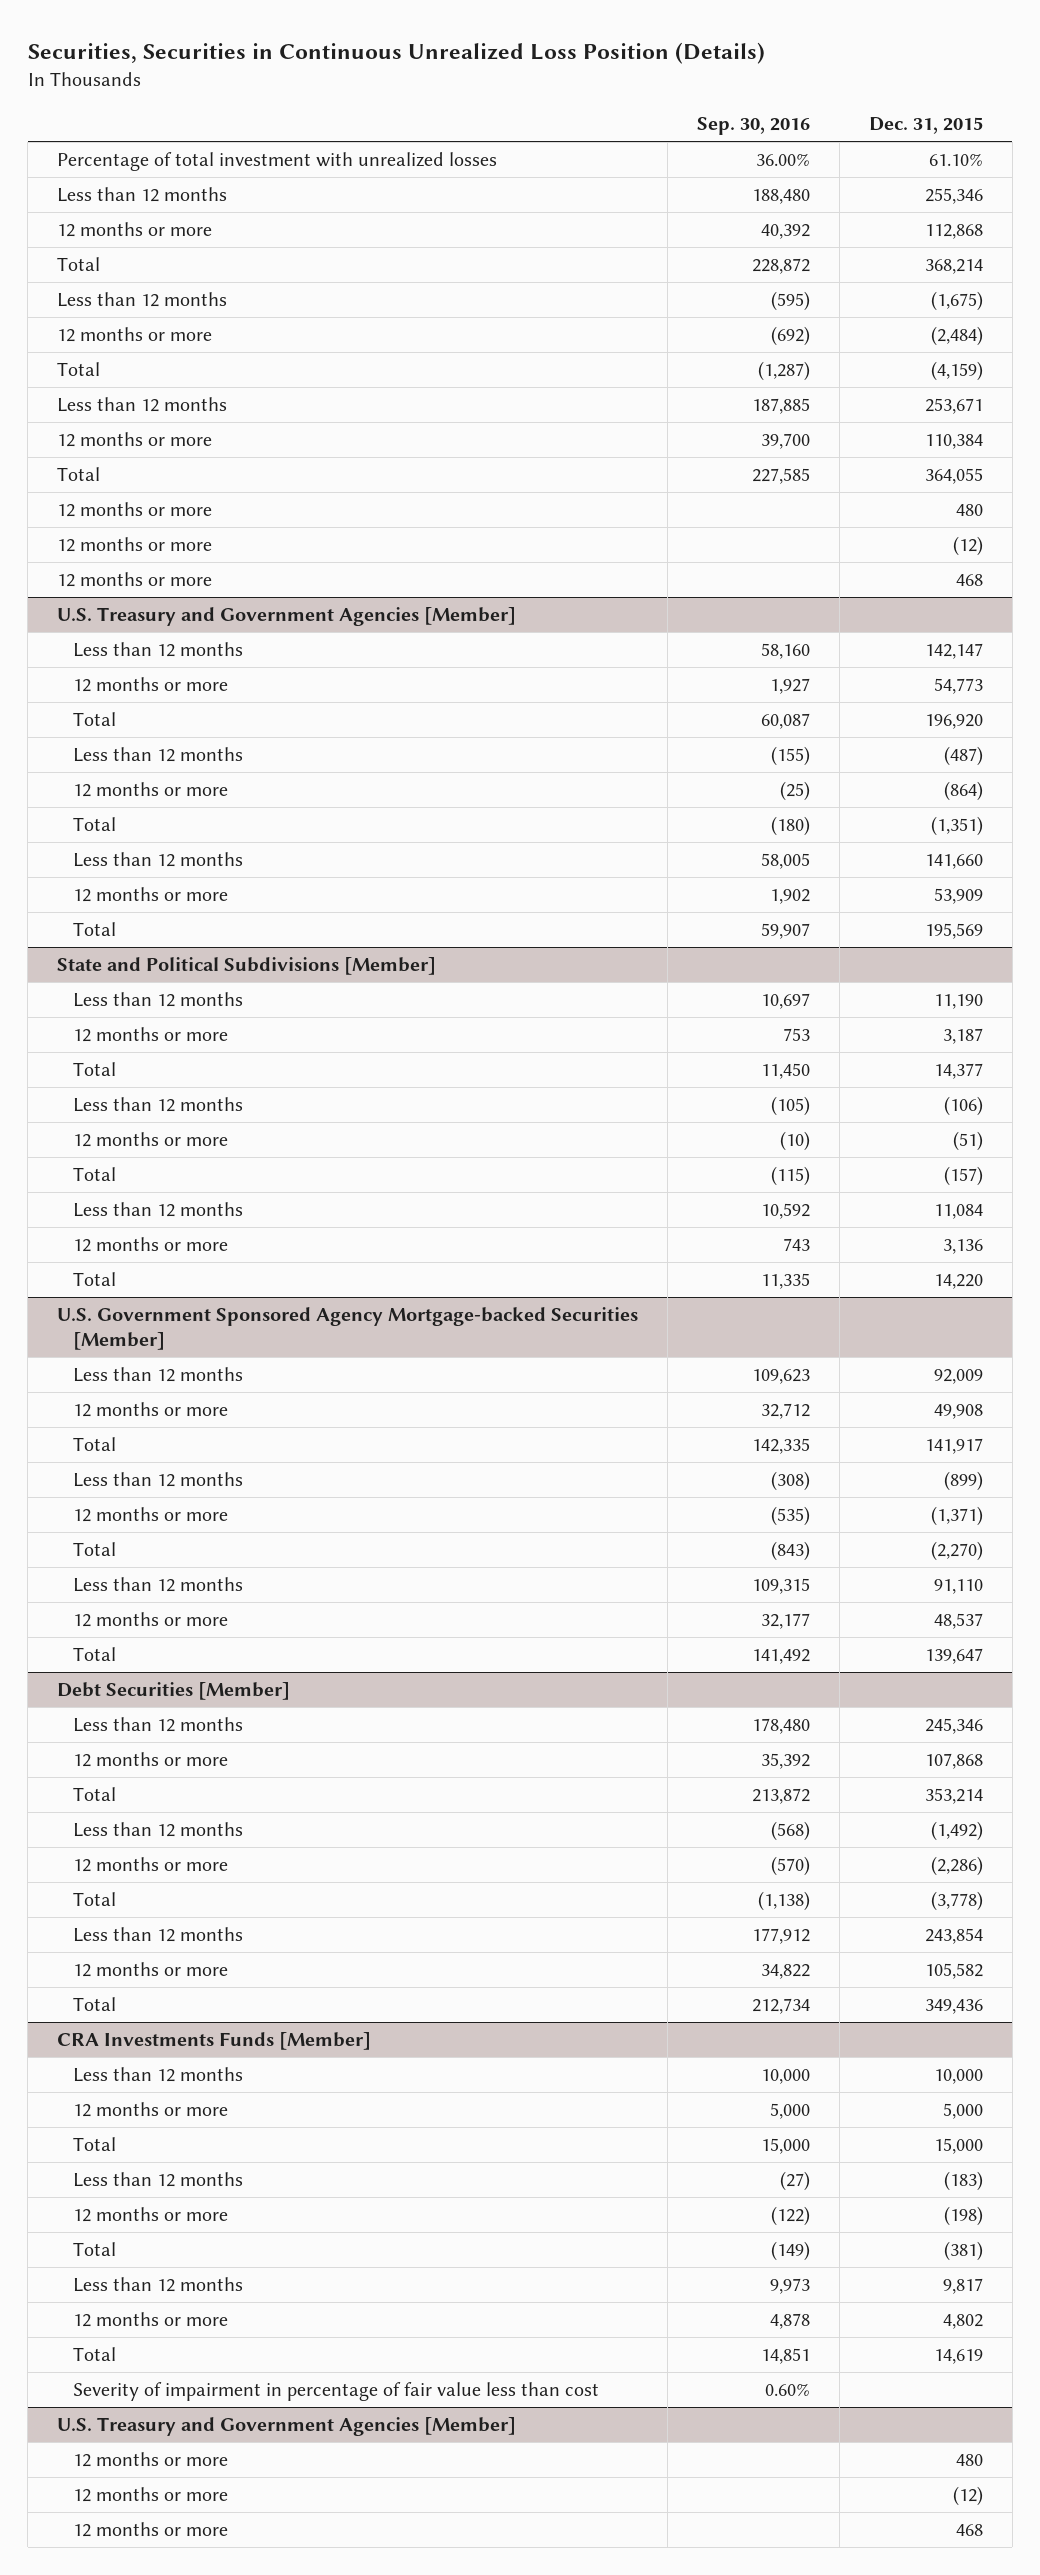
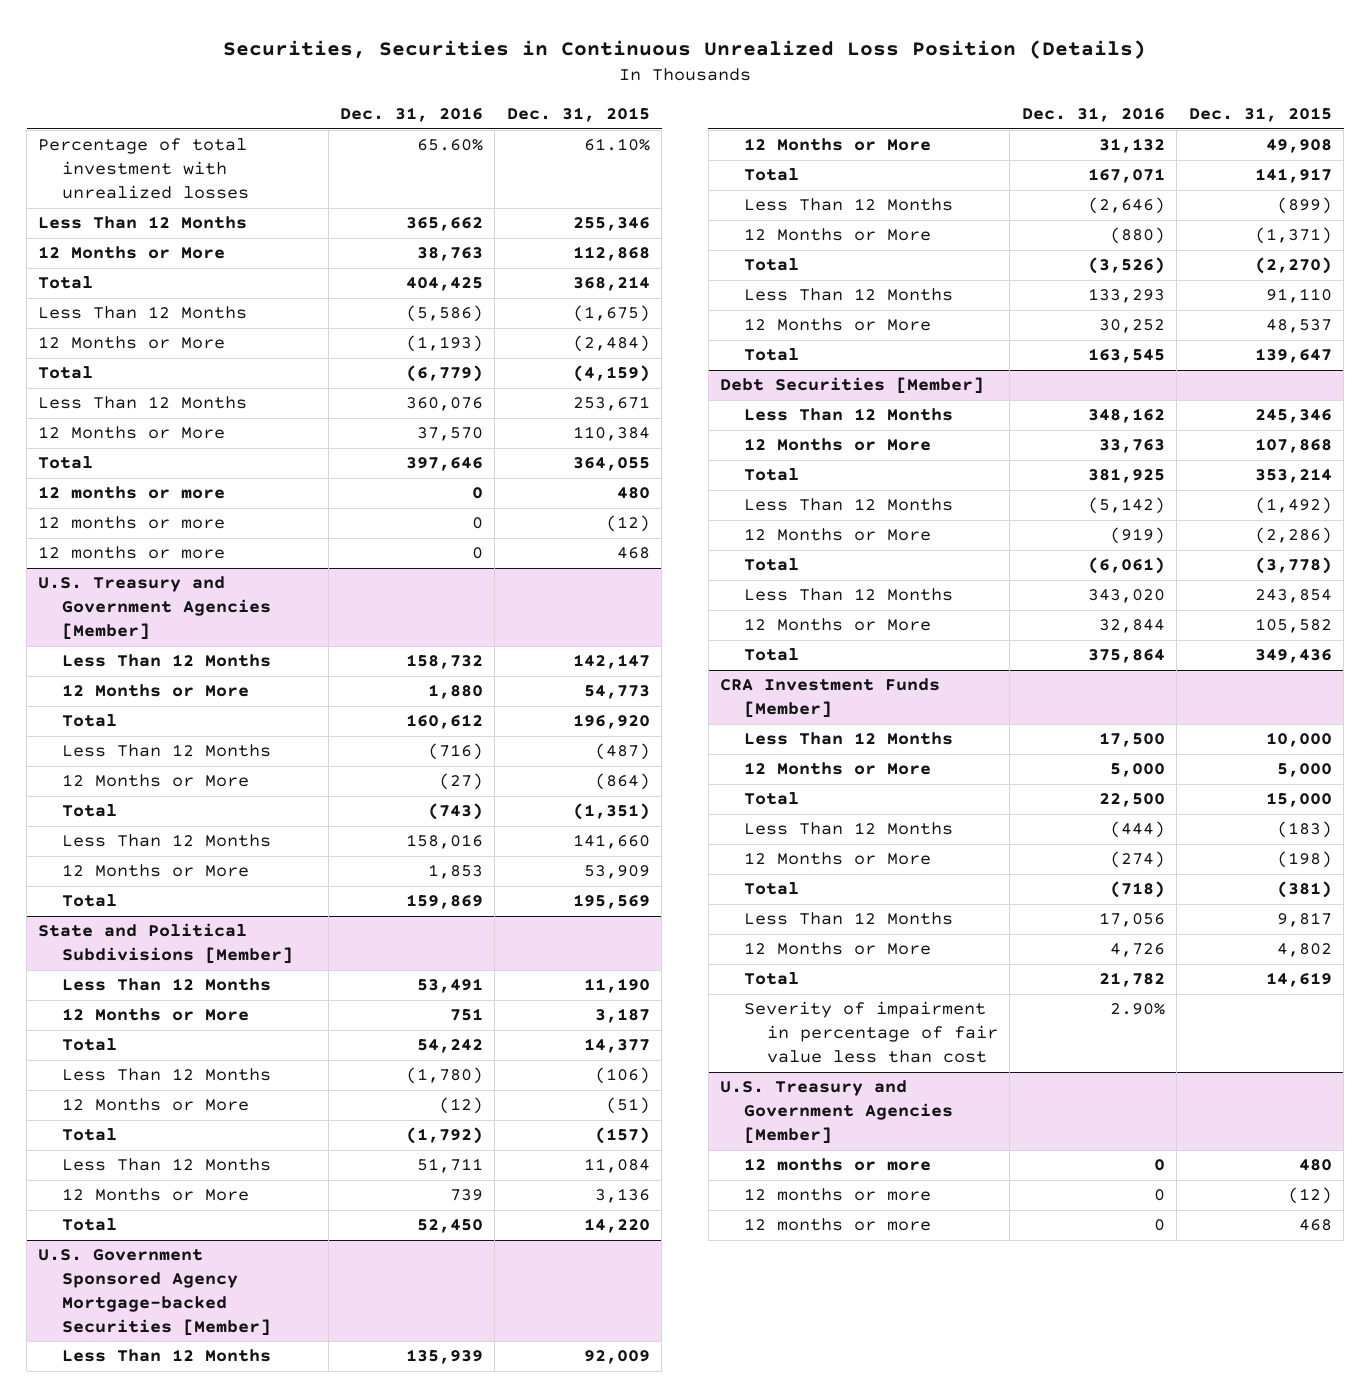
- | Sep. 30, 2016 | Dec. 31, 2015
+ | Dec. 31, 2016 | Dec. 31, 2015
- Less than 12 months | 188,480 | 255,346
- 12 months or more | 40,392 | 112,868
+ Less Than 12 Months | 365,662 | 255,346
+ 12 Months or More | 38,763 | 112,868
- Less than 12 months | (595) | (1,675)
- 12 months or more | (692) | (2,484)
+ Less Than 12 Months | (5,586) | (1,675)
+ 12 Months or More | (1,193) | (2,484)
- Less than 12 months | 187,885 | 253,671
- 12 months or more | 39,700 | 110,384
+ Less Than 12 Months | 360,076 | 253,671
+ 12 Months or More | 37,570 | 110,384
@ U.S. Treasury and Government Agencies [Member]
- Less than 12 months | 58,160 | 142,147
- 12 months or more | 1,927 | 54,773
+ Less Than 12 Months | 158,732 | 142,147
+ 12 Months or More | 1,880 | 54,773
- Less than 12 months | (155) | (487)
- 12 months or more | (25) | (864)
+ Less Than 12 Months | (716) | (487)
+ 12 Months or More | (27) | (864)
- Less than 12 months | 58,005 | 141,660
- 12 months or more | 1,902 | 53,909
+ Less Than 12 Months | 158,016 | 141,660
+ 12 Months or More | 1,853 | 53,909
@ State and Political Subdivisions [Member]
- Less than 12 months | 10,697 | 11,190
- 12 months or more | 753 | 3,187
+ Less Than 12 Months | 53,491 | 11,190
+ 12 Months or More | 751 | 3,187
- Less than 12 months | (105) | (106)
- 12 months or more | (10) | (51)
+ Less Than 12 Months | (1,780) | (106)
+ 12 Months or More | (12) | (51)
- Less than 12 months | 10,592 | 11,084
- 12 months or more | 743 | 3,136
+ Less Than 12 Months | 51,711 | 11,084
+ 12 Months or More | 739 | 3,136
@ U.S. Government Sponsored Agency Mortgage-backed Securities [Member]
- Less than 12 months | 109,623 | 92,009
- 12 months or more | 32,712 | 49,908
+ Less Than 12 Months | 135,939 | 92,009
+ 12 Months or More | 31,132 | 49,908
- Less than 12 months | (308) | (899)
- 12 months or more | (535) | (1,371)
+ Less Than 12 Months | (2,646) | (899)
+ 12 Months or More | (880) | (1,371)
- Less than 12 months | 109,315 | 91,110
- 12 months or more | 32,177 | 48,537
+ Less Than 12 Months | 133,293 | 91,110
+ 12 Months or More | 30,252 | 48,537
@ Debt Securities [Member]
- Less than 12 months | 178,480 | 245,346
- 12 months or more | 35,392 | 107,868
+ Less Than 12 Months | 348,162 | 245,346
+ 12 Months or More | 33,763 | 107,868
- Less than 12 months | (568) | (1,492)
- 12 months or more | (570) | (2,286)
+ Less Than 12 Months | (5,142) | (1,492)
+ 12 Months or More | (919) | (2,286)
- Less than 12 months | 177,912 | 243,854
- 12 months or more | 34,822 | 105,582
+ Less Than 12 Months | 343,020 | 243,854
+ 12 Months or More | 32,844 | 105,582
- CRA Investments Funds [Member]
- Less than 12 months | 10,000 | 10,000
- 12 months or more | 5,000 | 5,000
+ CRA Investment Funds [Member]
+ Less Than 12 Months | 17,500 | 10,000
+ 12 Months or More | 5,000 | 5,000
- Less than 12 months | (27) | (183)
- 12 months or more | (122) | (198)
+ Less Than 12 Months | (444) | (183)
+ 12 Months or More | (274) | (198)
- Less than 12 months | 9,973 | 9,817
- 12 months or more | 4,878 | 4,802
+ Less Than 12 Months | 17,056 | 9,817
+ 12 Months or More | 4,726 | 4,802

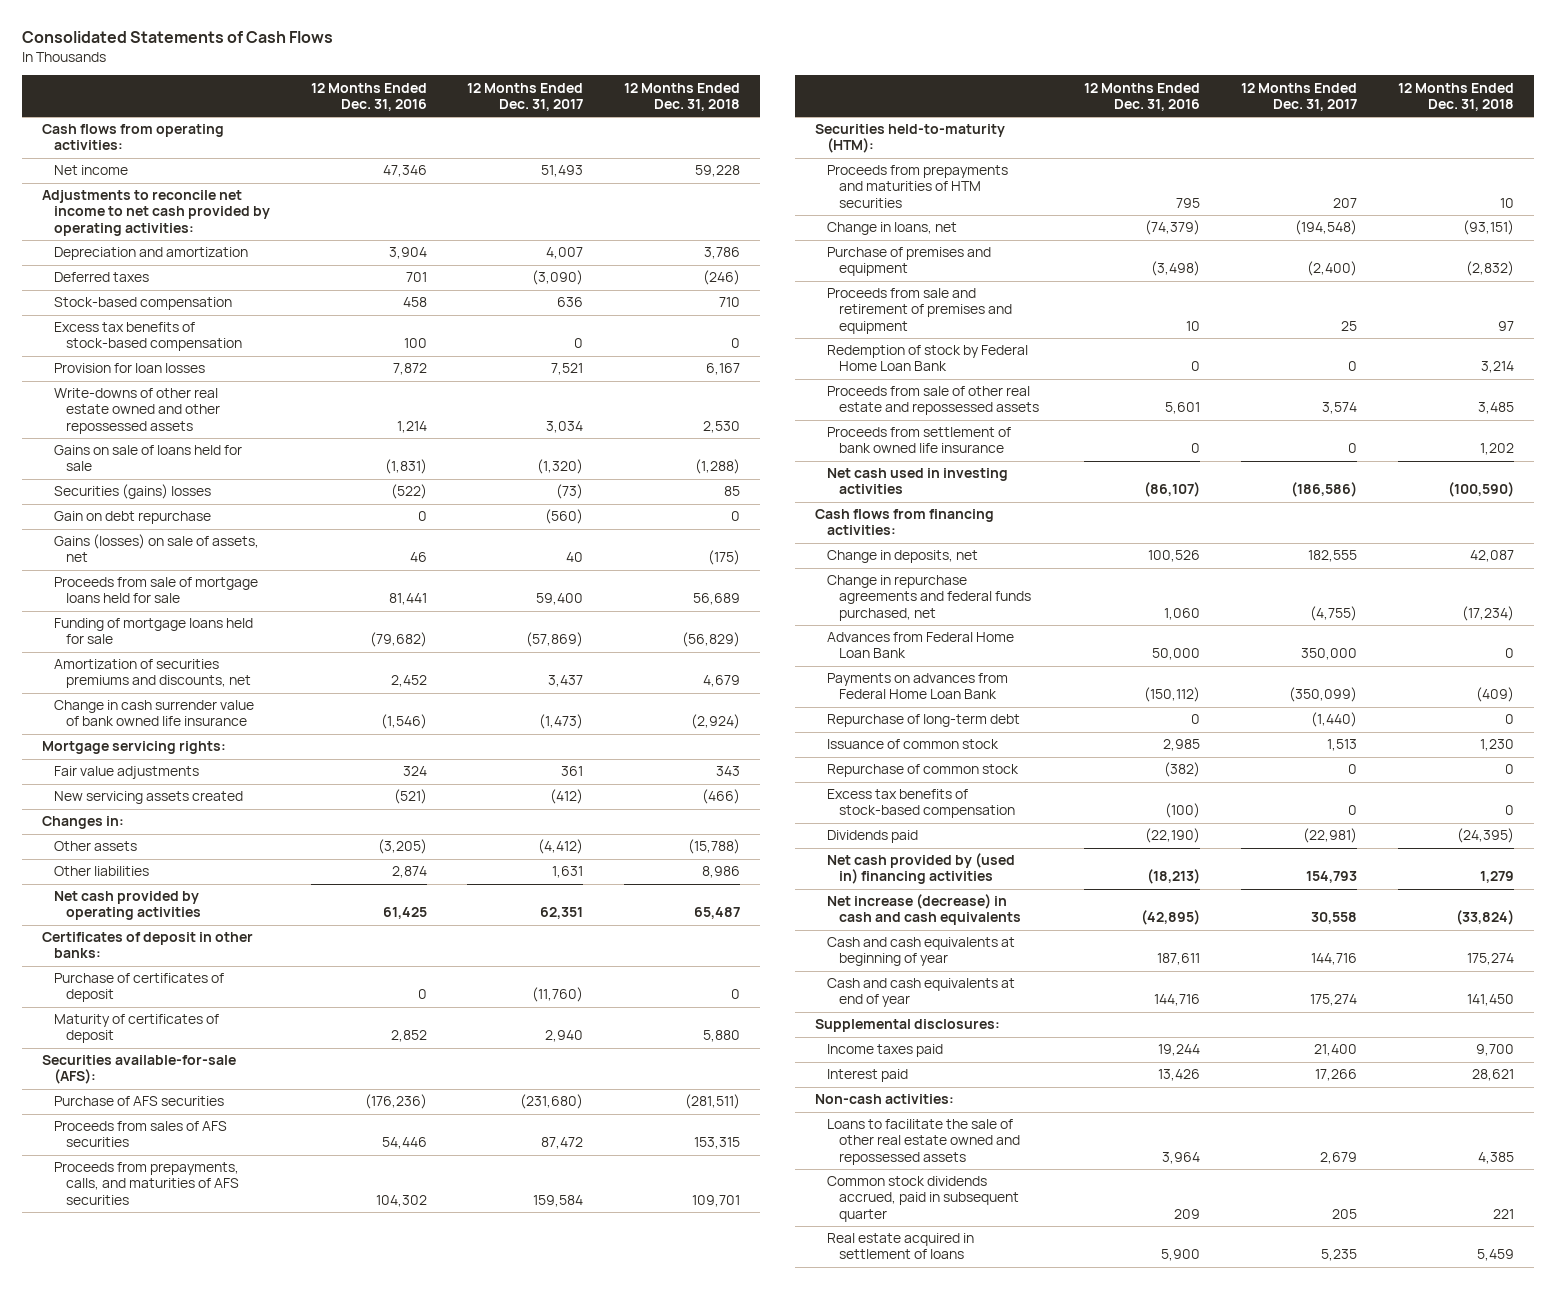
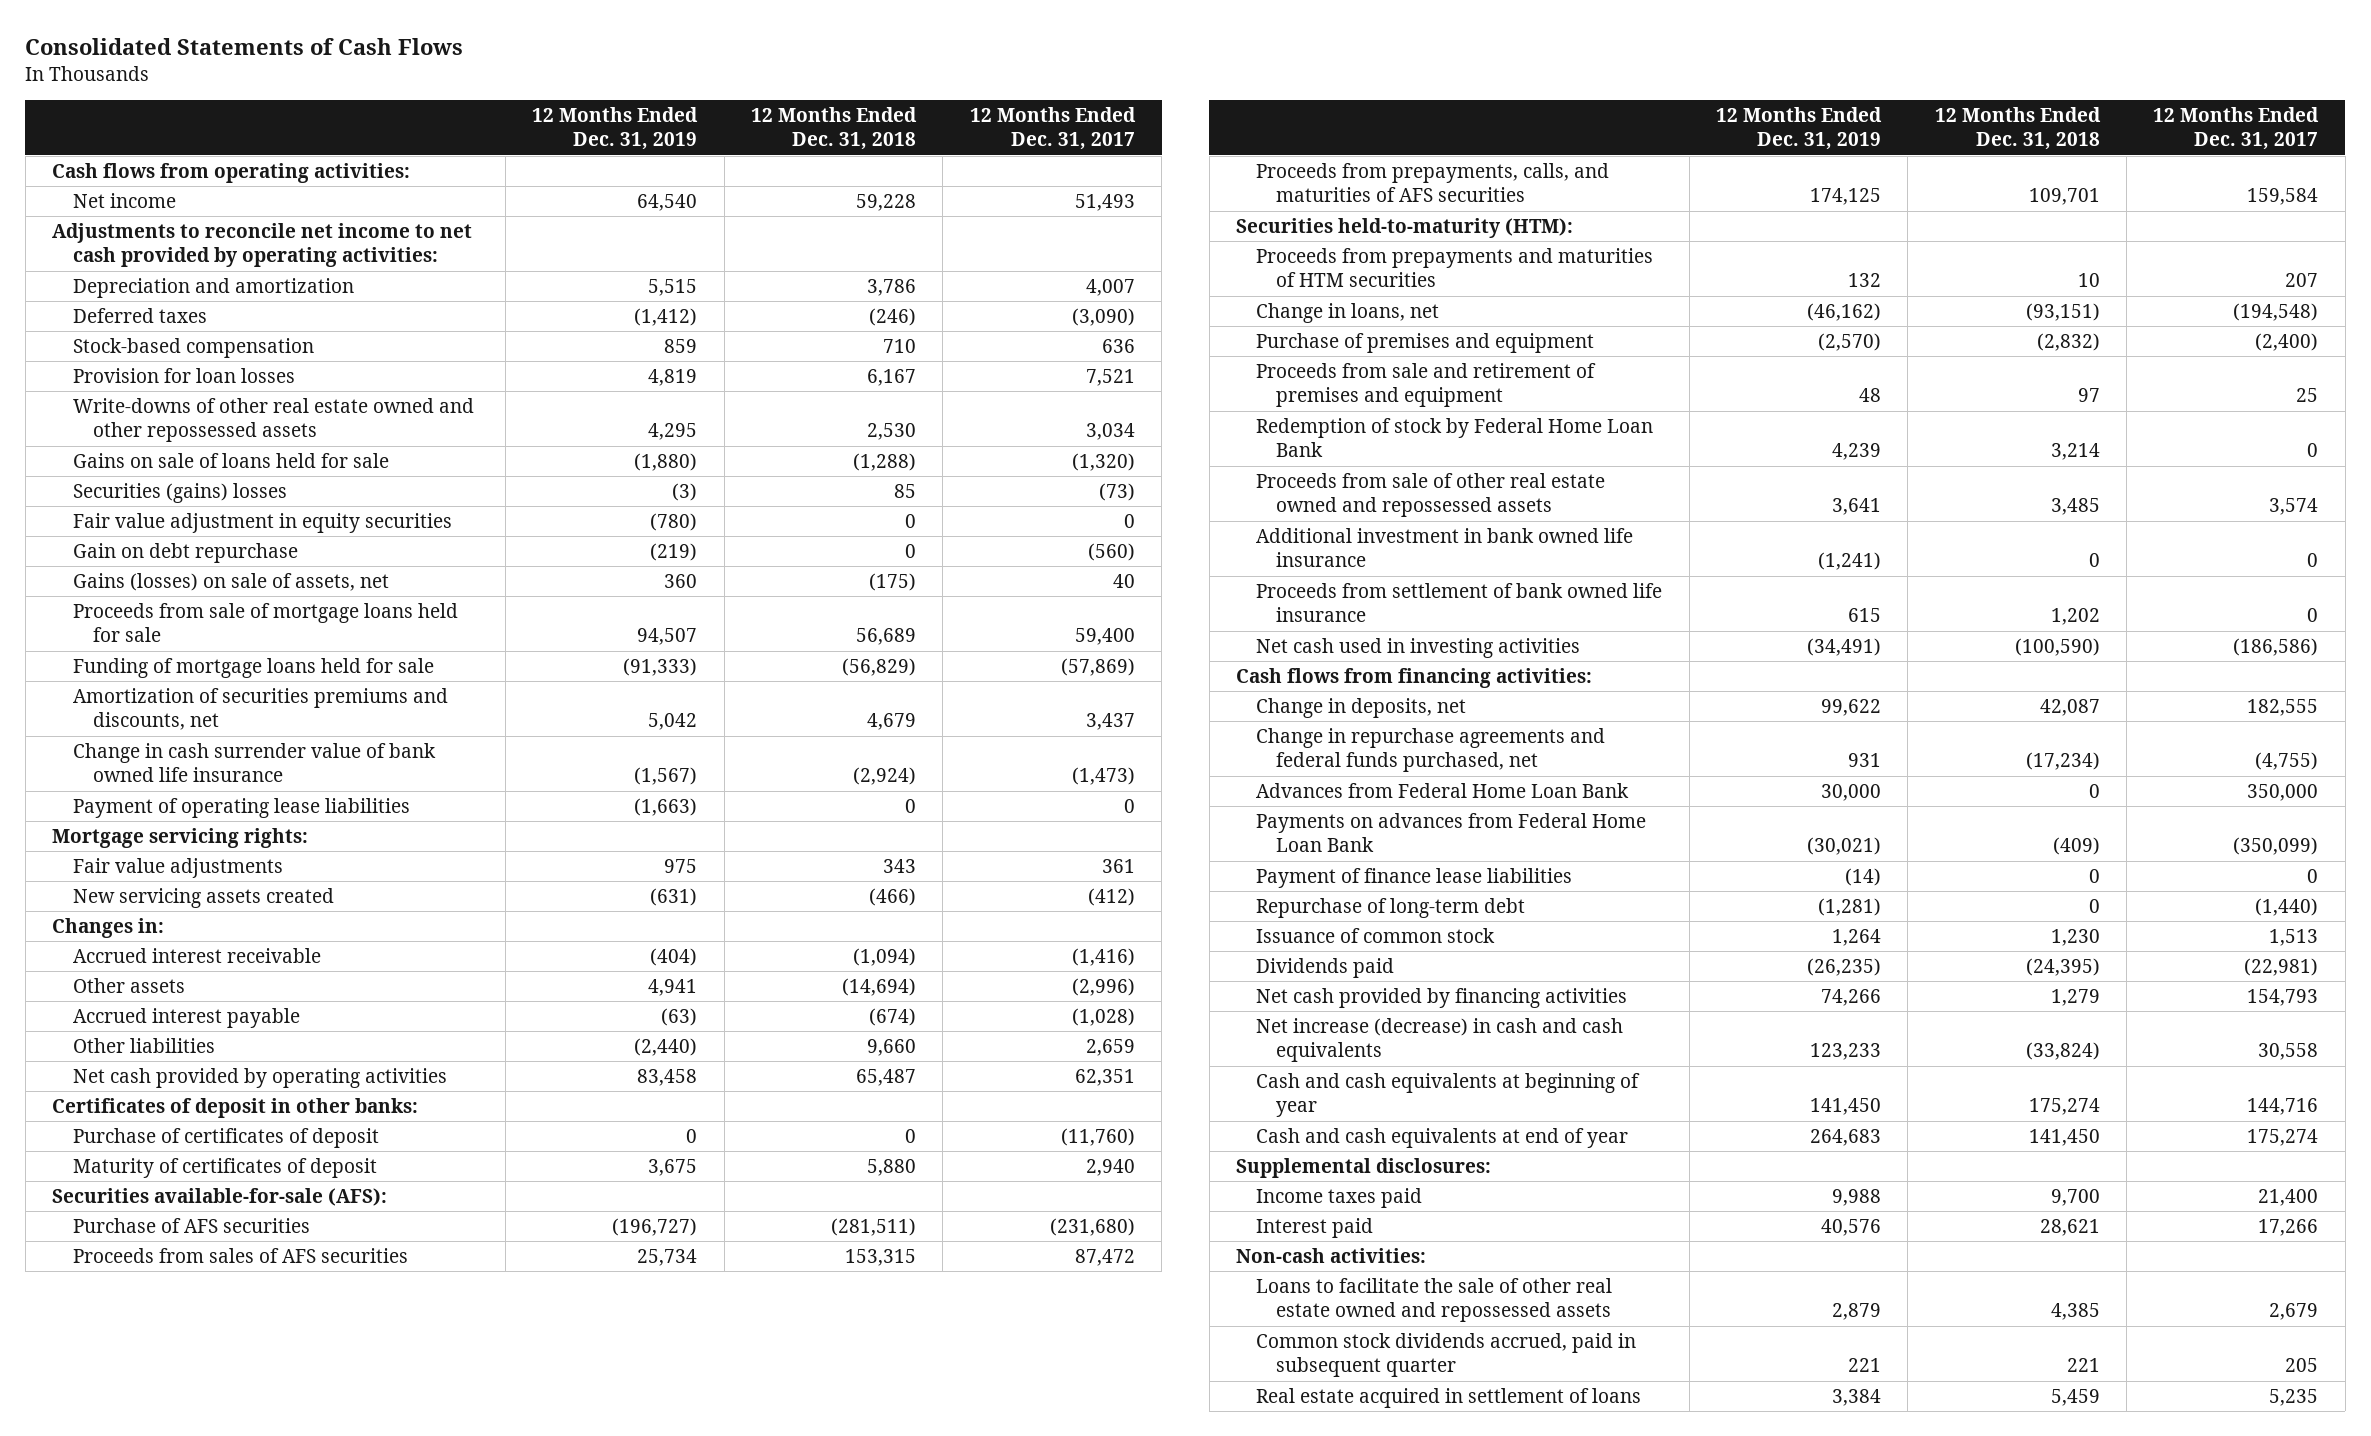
- | 12 Months Ended Dec. 31, 2016 | 12 Months Ended Dec. 31, 2017 | 12 Months Ended Dec. 31, 2018
+ | 12 Months Ended Dec. 31, 2019 | 12 Months Ended Dec. 31, 2018 | 12 Months Ended Dec. 31, 2017
- Excess tax benefits of stock-based compensation | 100 | 0 | 0
+ Fair value adjustment in equity securities | (780) | 0 | 0
+ Payment of operating lease liabilities | (1,663) | 0 | 0
- Other assets | (3,205) | (4,412) | (15,788)
- Other liabilities | 2,874 | 1,631 | 8,986
+ Accrued interest receivable | (404) | (1,094) | (1,416)
+ Other assets | 4,941 | (14,694) | (2,996)
+ Accrued interest payable | (63) | (674) | (1,028)
+ Other liabilities | (2,440) | 9,660 | 2,659
- Proceeds from sale of other real estate and repossessed assets | 5,601 | 3,574 | 3,485
+ Proceeds from sale of other real estate owned and repossessed assets | 3,641 | 3,485 | 3,574
+ Additional investment in bank owned life insurance | (1,241) | 0 | 0
+ Payment of finance lease liabilities | (14) | 0 | 0
- Repurchase of common stock | (382) | 0 | 0
- Excess tax benefits of stock-based compensation | (100) | 0 | 0
- Net cash provided by (used in) financing activities | (18,213) | 154,793 | 1,279
+ Net cash provided by financing activities | 74,266 | 1,279 | 154,793

